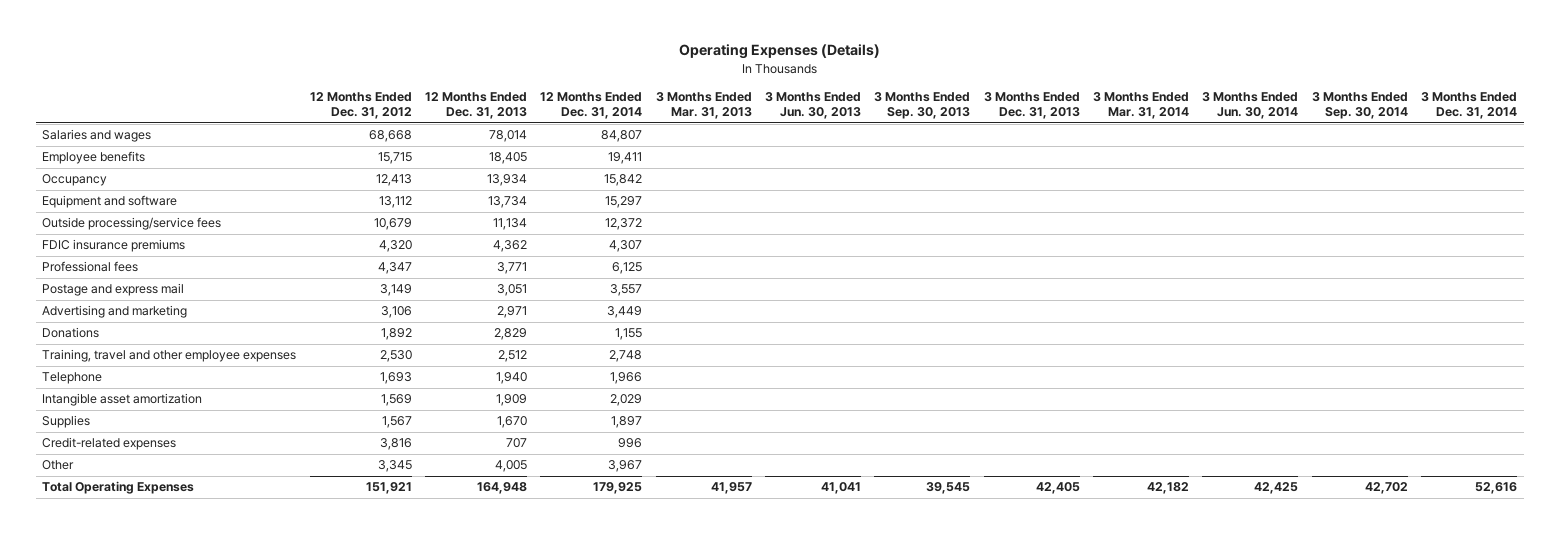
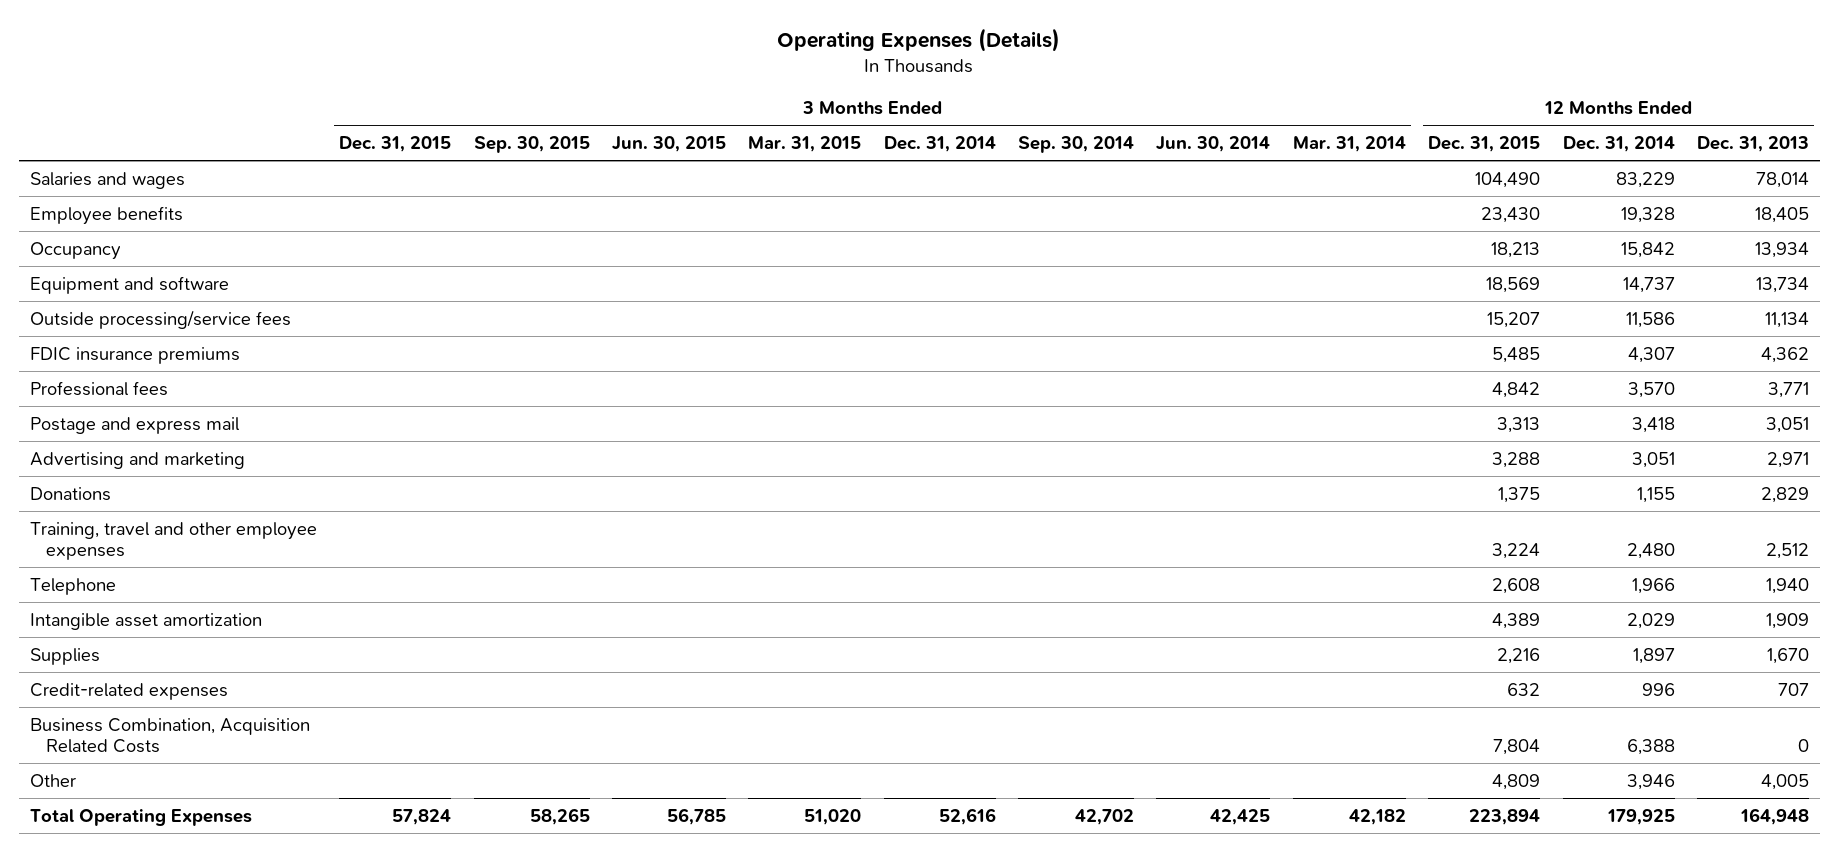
- | 12 Months Ended Dec. 31, 2012 | 12 Months Ended Dec. 31, 2013 | 12 Months Ended Dec. 31, 2014 | 3 Months Ended Mar. 31, 2013 | 3 Months Ended Jun. 30, 2013 | 3 Months Ended Sep. 30, 2013 | 3 Months Ended Dec. 31, 2013 | 3 Months Ended Mar. 31, 2014 | 3 Months Ended Jun. 30, 2014 | 3 Months Ended Sep. 30, 2014 | 3 Months Ended Dec. 31, 2014
+ | 3 Months Ended Dec. 31, 2015 | 3 Months Ended Sep. 30, 2015 | 3 Months Ended Jun. 30, 2015 | 3 Months Ended Mar. 31, 2015 | 3 Months Ended Dec. 31, 2014 | 3 Months Ended Sep. 30, 2014 | 3 Months Ended Jun. 30, 2014 | 3 Months Ended Mar. 31, 2014 | 12 Months Ended Dec. 31, 2015 | 12 Months Ended Dec. 31, 2014 | 12 Months Ended Dec. 31, 2013
- Salaries and wages | 68,668 | 78,014 | 84,807 | | | | | | | |
- Employee benefits | 15,715 | 18,405 | 19,411 | | | | | | | |
+ Salaries and wages | | | | | | | | | 104,490 | 83,229 | 78,014
+ Employee benefits | | | | | | | | | 23,430 | 19,328 | 18,405
- Equipment and software | 13,112 | 13,734 | 15,297 | | | | | | | |
- Outside processing/service fees | 10,679 | 11,134 | 12,372 | | | | | | | |
+ Equipment and software | | | | | | | | | 18,569 | 14,737 | 13,734
+ Outside processing/service fees | | | | | | | | | 15,207 | 11,586 | 11,134
- Professional fees | 4,347 | 3,771 | 6,125 | | | | | | | |
- Postage and express mail | 3,149 | 3,051 | 3,557 | | | | | | | |
- Advertising and marketing | 3,106 | 2,971 | 3,449 | | | | | | | |
+ Professional fees | | | | | | | | | 4,842 | 3,570 | 3,771
+ Postage and express mail | | | | | | | | | 3,313 | 3,418 | 3,051
+ Advertising and marketing | | | | | | | | | 3,288 | 3,051 | 2,971
- Training, travel and other employee expenses | 2,530 | 2,512 | 2,748 | | | | | | | |
+ Training, travel and other employee expenses | | | | | | | | | 3,224 | 2,480 | 2,512
- Other | 3,345 | 4,005 | 3,967 | | | | | | | |
+ Business Combination, Acquisition Related Costs | | | | | | | | | 7,804 | 6,388 | 0
+ Other | | | | | | | | | 4,809 | 3,946 | 4,005

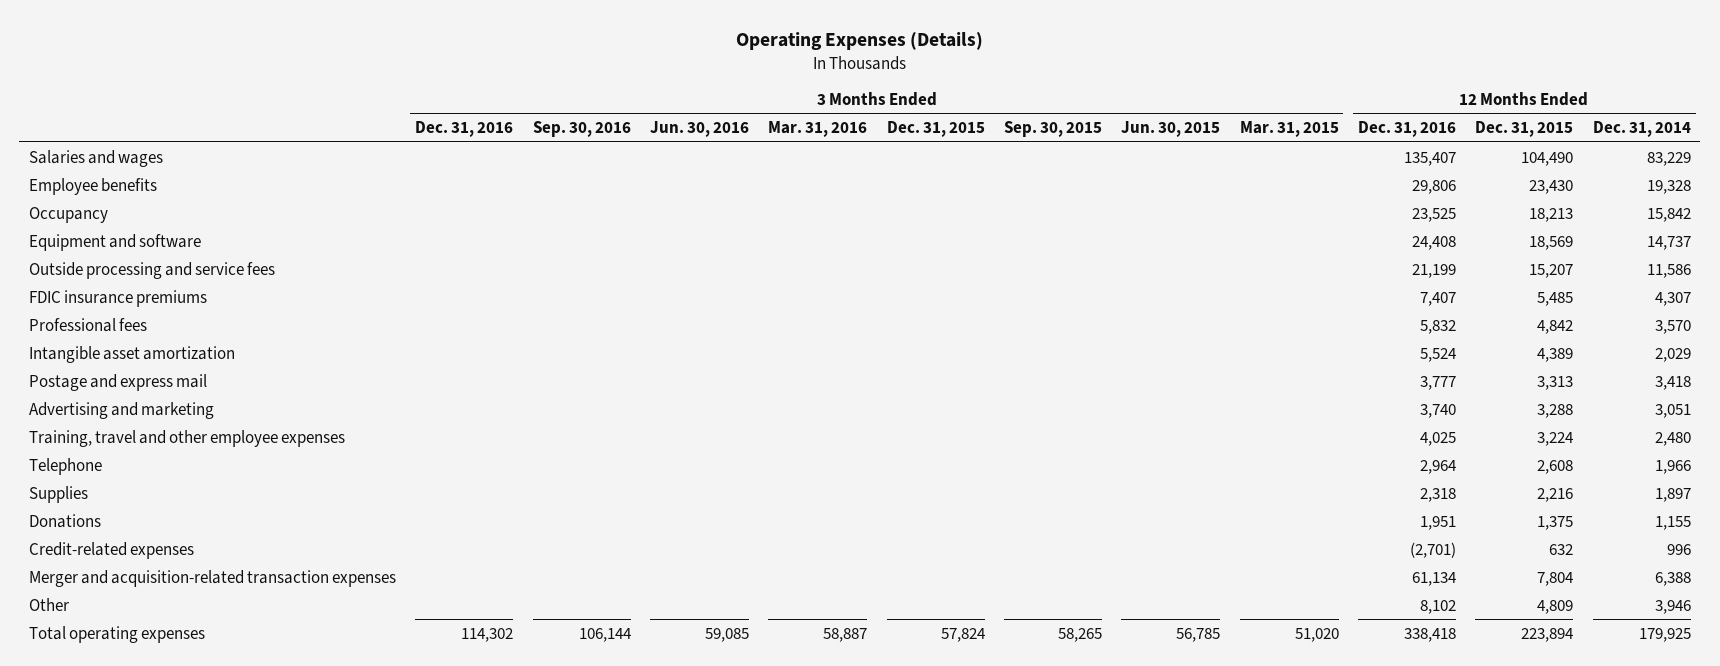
- | 3 Months Ended Dec. 31, 2015 | 3 Months Ended Sep. 30, 2015 | 3 Months Ended Jun. 30, 2015 | 3 Months Ended Mar. 31, 2015 | 3 Months Ended Dec. 31, 2014 | 3 Months Ended Sep. 30, 2014 | 3 Months Ended Jun. 30, 2014 | 3 Months Ended Mar. 31, 2014 | 12 Months Ended Dec. 31, 2015 | 12 Months Ended Dec. 31, 2014 | 12 Months Ended Dec. 31, 2013
+ | 3 Months Ended Dec. 31, 2016 | 3 Months Ended Sep. 30, 2016 | 3 Months Ended Jun. 30, 2016 | 3 Months Ended Mar. 31, 2016 | 3 Months Ended Dec. 31, 2015 | 3 Months Ended Sep. 30, 2015 | 3 Months Ended Jun. 30, 2015 | 3 Months Ended Mar. 31, 2015 | 12 Months Ended Dec. 31, 2016 | 12 Months Ended Dec. 31, 2015 | 12 Months Ended Dec. 31, 2014
- Outside processing/service fees | | | | | | | | | 15,207 | 11,586 | 11,134
+ Outside processing and service fees | | | | | | | | | 21,199 | 15,207 | 11,586
moved up: Intangible asset amortization | | | | | | | | | 5,524 | 4,389 | 2,029
moved down: Donations | | | | | | | | | 1,951 | 1,375 | 1,155
- Business Combination, Acquisition Related Costs | | | | | | | | | 7,804 | 6,388 | 0
+ Merger and acquisition-related transaction expenses | | | | | | | | | 61,134 | 7,804 | 6,388
- Total Operating Expenses | 57,824 | 58,265 | 56,785 | 51,020 | 52,616 | 42,702 | 42,425 | 42,182 | 223,894 | 179,925 | 164,948
+ Total operating expenses | 114,302 | 106,144 | 59,085 | 58,887 | 57,824 | 58,265 | 56,785 | 51,020 | 338,418 | 223,894 | 179,925

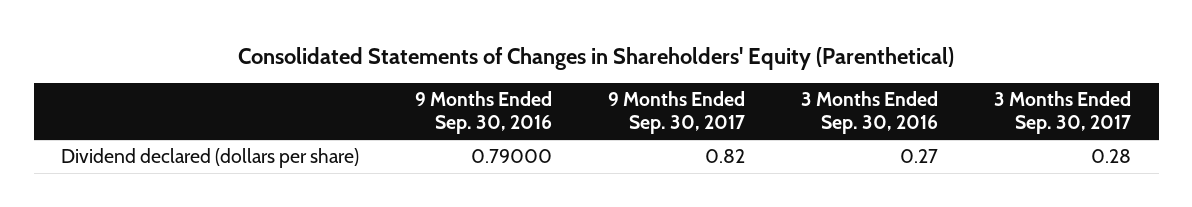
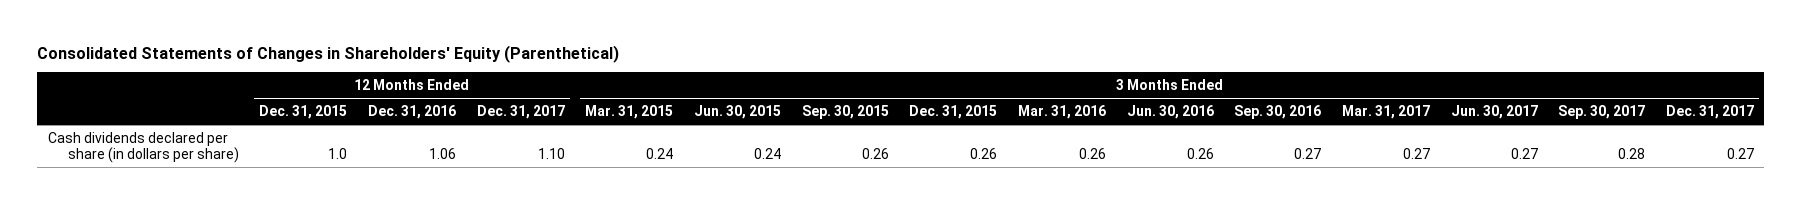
- | 9 Months Ended Sep. 30, 2016 | 9 Months Ended Sep. 30, 2017 | 3 Months Ended Sep. 30, 2016 | 3 Months Ended Sep. 30, 2017
+ | 12 Months Ended Dec. 31, 2015 | 12 Months Ended Dec. 31, 2016 | 12 Months Ended Dec. 31, 2017 | 3 Months Ended Mar. 31, 2015 | 3 Months Ended Jun. 30, 2015 | 3 Months Ended Sep. 30, 2015 | 3 Months Ended Dec. 31, 2015 | 3 Months Ended Mar. 31, 2016 | 3 Months Ended Jun. 30, 2016 | 3 Months Ended Sep. 30, 2016 | 3 Months Ended Mar. 31, 2017 | 3 Months Ended Jun. 30, 2017 | 3 Months Ended Sep. 30, 2017 | 3 Months Ended Dec. 31, 2017
- Dividend declared (dollars per share) | 0.79000 | 0.82 | 0.27 | 0.28
+ Cash dividends declared per share (in dollars per share) | 1.0 | 1.06 | 1.10 | 0.24 | 0.24 | 0.26 | 0.26 | 0.26 | 0.26 | 0.27 | 0.27 | 0.27 | 0.28 | 0.27

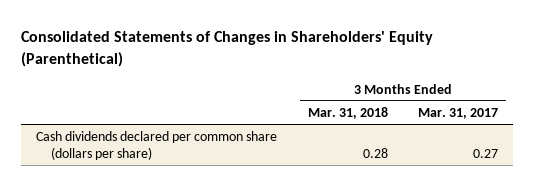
- | 12 Months Ended Dec. 31, 2015 | 12 Months Ended Dec. 31, 2016 | 12 Months Ended Dec. 31, 2017 | 3 Months Ended Mar. 31, 2015 | 3 Months Ended Jun. 30, 2015 | 3 Months Ended Sep. 30, 2015 | 3 Months Ended Dec. 31, 2015 | 3 Months Ended Mar. 31, 2016 | 3 Months Ended Jun. 30, 2016 | 3 Months Ended Sep. 30, 2016 | 3 Months Ended Mar. 31, 2017 | 3 Months Ended Jun. 30, 2017 | 3 Months Ended Sep. 30, 2017 | 3 Months Ended Dec. 31, 2017
+ | 3 Months Ended Mar. 31, 2018 | 3 Months Ended Mar. 31, 2017
- Cash dividends declared per share (in dollars per share) | 1.0 | 1.06 | 1.10 | 0.24 | 0.24 | 0.26 | 0.26 | 0.26 | 0.26 | 0.27 | 0.27 | 0.27 | 0.28 | 0.27
+ Cash dividends declared per common share (dollars per share) | 0.28 | 0.27

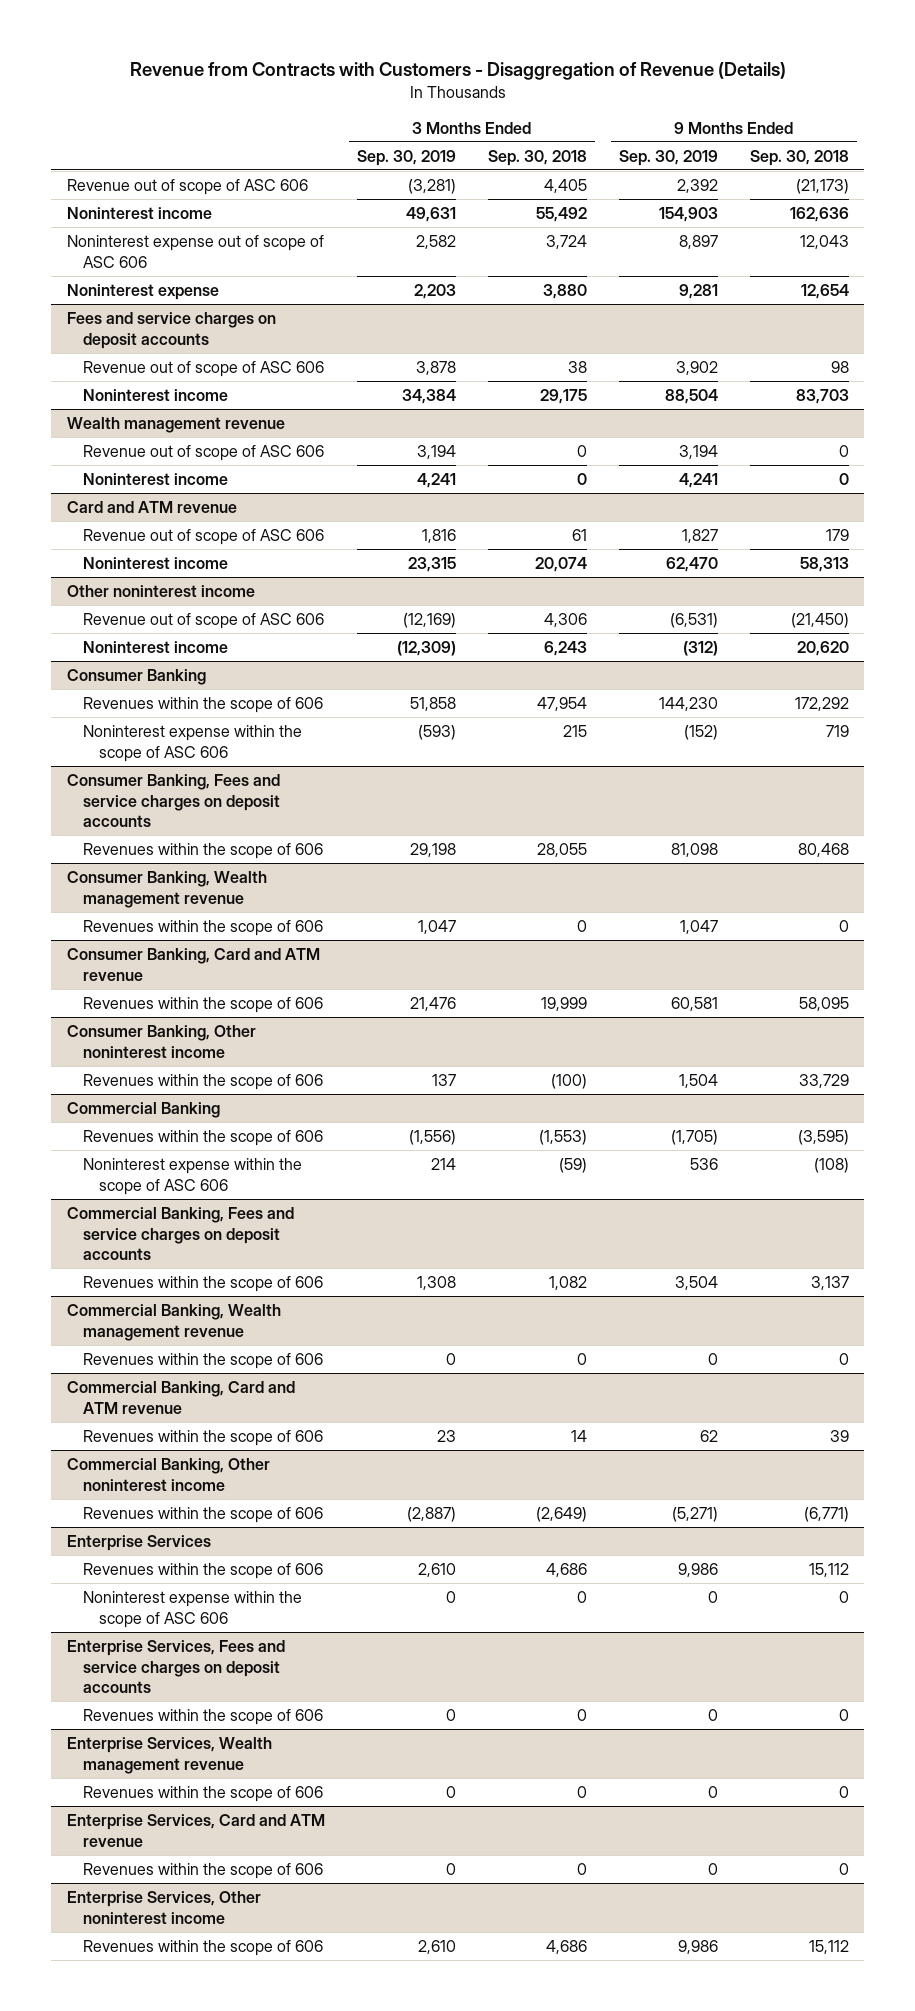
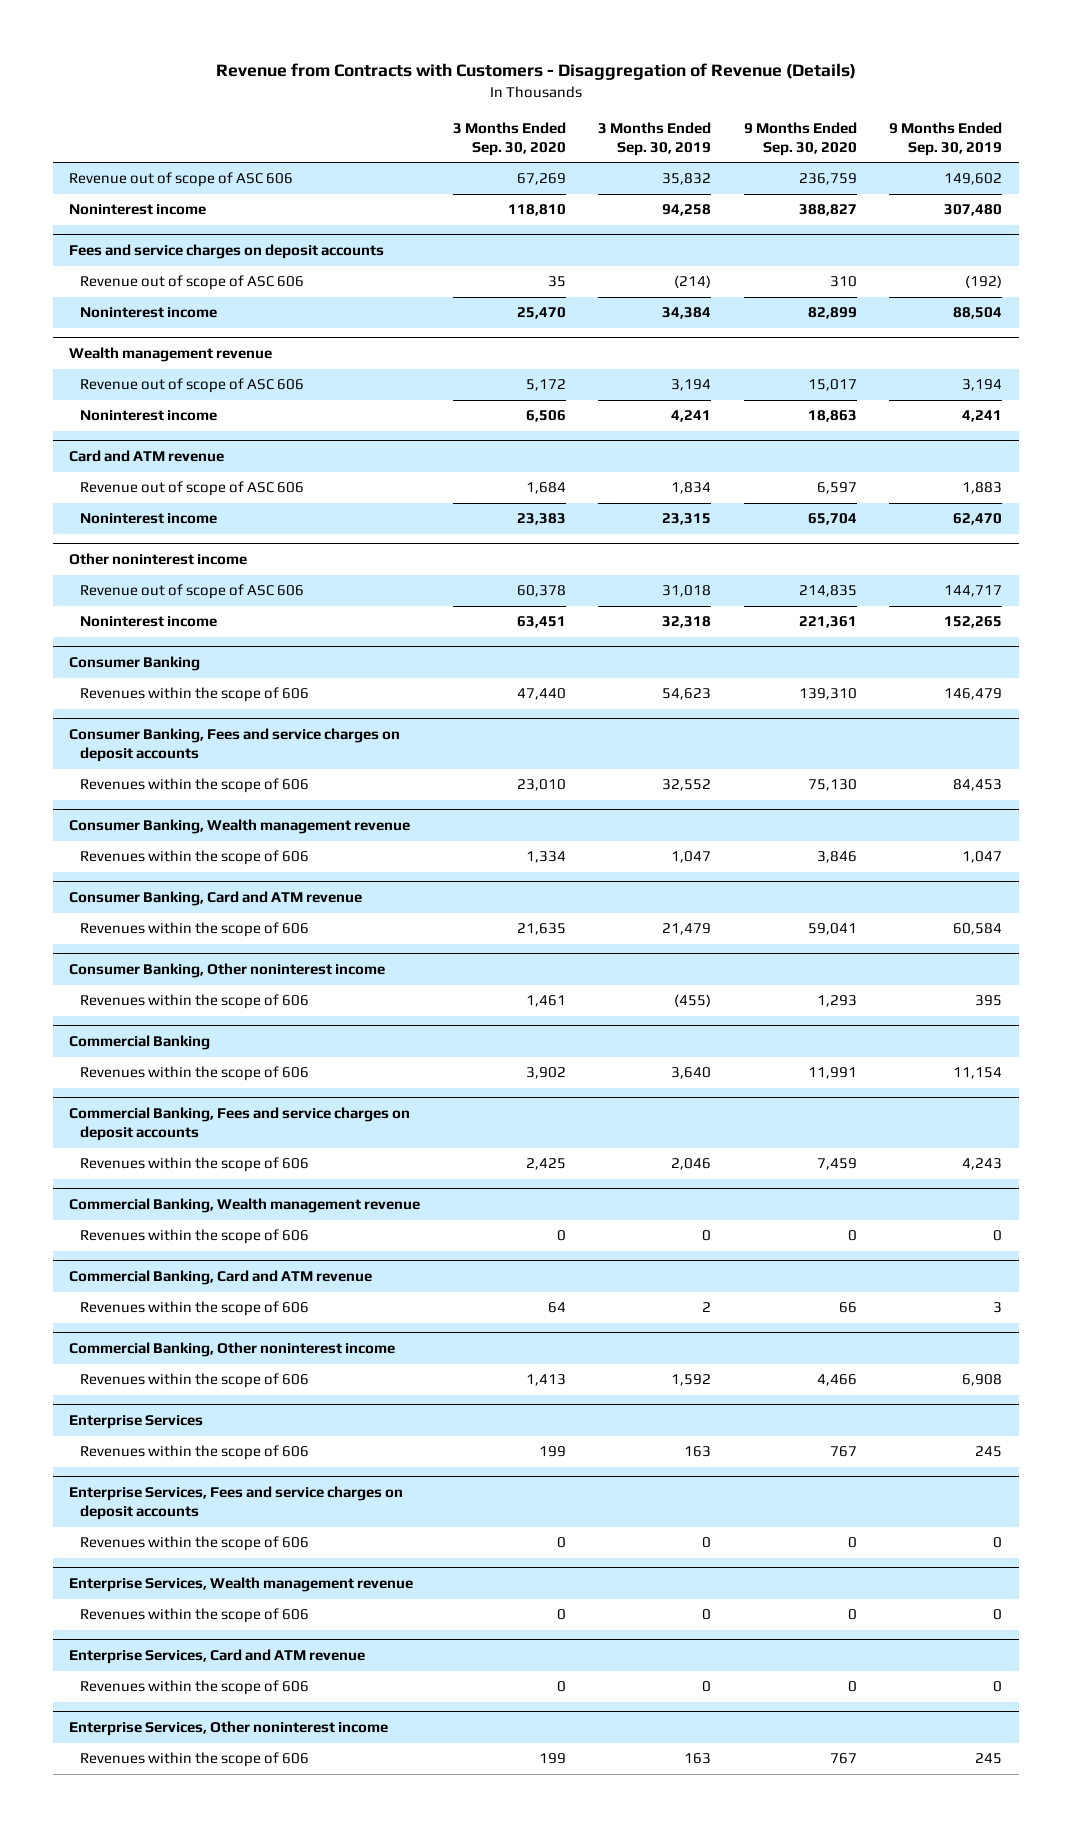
- | 3 Months Ended Sep. 30, 2019 | 3 Months Ended Sep. 30, 2018 | 9 Months Ended Sep. 30, 2019 | 9 Months Ended Sep. 30, 2018
+ | 3 Months Ended Sep. 30, 2020 | 3 Months Ended Sep. 30, 2019 | 9 Months Ended Sep. 30, 2020 | 9 Months Ended Sep. 30, 2019
- Revenue out of scope of ASC 606 | (3,281) | 4,405 | 2,392 | (21,173)
- Noninterest income | 49,631 | 55,492 | 154,903 | 162,636
- Noninterest expense out of scope of ASC 606 | 2,582 | 3,724 | 8,897 | 12,043
- Noninterest expense | 2,203 | 3,880 | 9,281 | 12,654
+ Revenue out of scope of ASC 606 | 67,269 | 35,832 | 236,759 | 149,602
+ Noninterest income | 118,810 | 94,258 | 388,827 | 307,480
@ Fees and service charges on deposit accounts
- Revenue out of scope of ASC 606 | 3,878 | 38 | 3,902 | 98
+ Revenue out of scope of ASC 606 | 35 | (214) | 310 | (192)
@ Card and ATM revenue
- Revenue out of scope of ASC 606 | 1,816 | 61 | 1,827 | 179
+ Revenue out of scope of ASC 606 | 1,684 | 1,834 | 6,597 | 1,883
@ Other noninterest income
- Revenue out of scope of ASC 606 | (12,169) | 4,306 | (6,531) | (21,450)
- Noninterest income | (12,309) | 6,243 | (312) | 20,620
+ Revenue out of scope of ASC 606 | 60,378 | 31,018 | 214,835 | 144,717
+ Noninterest income | 63,451 | 32,318 | 221,361 | 152,265
@ Consumer Banking
- Revenues within the scope of 606 | 51,858 | 47,954 | 144,230 | 172,292
- Noninterest expense within the scope of ASC 606 | (593) | 215 | (152) | 719
+ Revenues within the scope of 606 | 47,440 | 54,623 | 139,310 | 146,479
@ Consumer Banking, Fees and service charges on deposit accounts
- Revenues within the scope of 606 | 29,198 | 28,055 | 81,098 | 80,468
+ Revenues within the scope of 606 | 23,010 | 32,552 | 75,130 | 84,453
@ Consumer Banking, Card and ATM revenue
- Revenues within the scope of 606 | 21,476 | 19,999 | 60,581 | 58,095
+ Revenues within the scope of 606 | 21,635 | 21,479 | 59,041 | 60,584
@ Consumer Banking, Other noninterest income
- Revenues within the scope of 606 | 137 | (100) | 1,504 | 33,729
+ Revenues within the scope of 606 | 1,461 | (455) | 1,293 | 395
@ Commercial Banking
- Revenues within the scope of 606 | (1,556) | (1,553) | (1,705) | (3,595)
- Noninterest expense within the scope of ASC 606 | 214 | (59) | 536 | (108)
+ Revenues within the scope of 606 | 3,902 | 3,640 | 11,991 | 11,154
@ Commercial Banking, Fees and service charges on deposit accounts
- Revenues within the scope of 606 | 1,308 | 1,082 | 3,504 | 3,137
+ Revenues within the scope of 606 | 2,425 | 2,046 | 7,459 | 4,243
@ Commercial Banking, Card and ATM revenue
- Revenues within the scope of 606 | 23 | 14 | 62 | 39
+ Revenues within the scope of 606 | 64 | 2 | 66 | 3
@ Commercial Banking, Other noninterest income
- Revenues within the scope of 606 | (2,887) | (2,649) | (5,271) | (6,771)
+ Revenues within the scope of 606 | 1,413 | 1,592 | 4,466 | 6,908
@ Enterprise Services
- Revenues within the scope of 606 | 2,610 | 4,686 | 9,986 | 15,112
- Noninterest expense within the scope of ASC 606 | 0 | 0 | 0 | 0
+ Revenues within the scope of 606 | 199 | 163 | 767 | 245
@ Enterprise Services, Other noninterest income
- Revenues within the scope of 606 | 2,610 | 4,686 | 9,986 | 15,112
+ Revenues within the scope of 606 | 199 | 163 | 767 | 245

